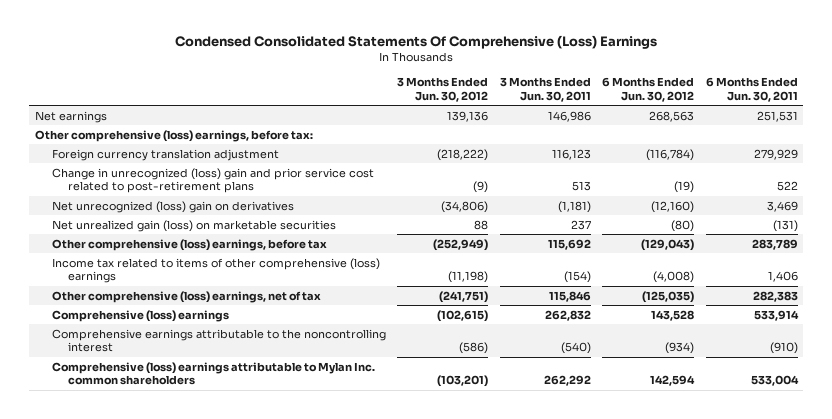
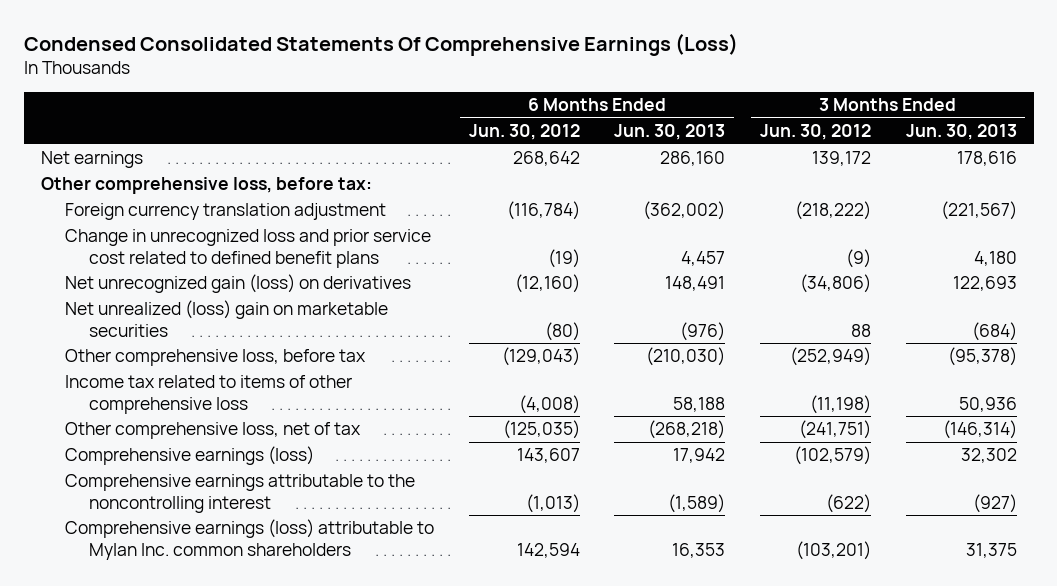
- Condensed Consolidated Statements Of Comprehensive (Loss) Earnings
+ Condensed Consolidated Statements Of Comprehensive Earnings (Loss)
- | 3 Months Ended Jun. 30, 2012 | 3 Months Ended Jun. 30, 2011 | 6 Months Ended Jun. 30, 2012 | 6 Months Ended Jun. 30, 2011
+ | 6 Months Ended Jun. 30, 2012 | 6 Months Ended Jun. 30, 2013 | 3 Months Ended Jun. 30, 2012 | 3 Months Ended Jun. 30, 2013
- Net earnings | 139,136 | 146,986 | 268,563 | 251,531
- Other comprehensive (loss) earnings, before tax:
+ Net earnings | 268,642 | 286,160 | 139,172 | 178,616
+ Other comprehensive loss, before tax:
- Change in unrecognized (loss) gain and prior service cost related to post-retirement plans | (9) | 513 | (19) | 522
- Net unrecognized (loss) gain on derivatives | (34,806) | (1,181) | (12,160) | 3,469
- Net unrealized gain (loss) on marketable securities | 88 | 237 | (80) | (131)
- Other comprehensive (loss) earnings, before tax | (252,949) | 115,692 | (129,043) | 283,789
- Income tax related to items of other comprehensive (loss) earnings | (11,198) | (154) | (4,008) | 1,406
- Other comprehensive (loss) earnings, net of tax | (241,751) | 115,846 | (125,035) | 282,383
- Comprehensive (loss) earnings | (102,615) | 262,832 | 143,528 | 533,914
- Comprehensive earnings attributable to the noncontrolling interest | (586) | (540) | (934) | (910)
- Comprehensive (loss) earnings attributable to Mylan Inc. common shareholders | (103,201) | 262,292 | 142,594 | 533,004
+ Change in unrecognized loss and prior service cost related to defined benefit plans | (19) | 4,457 | (9) | 4,180
+ Net unrecognized gain (loss) on derivatives | (12,160) | 148,491 | (34,806) | 122,693
+ Net unrealized (loss) gain on marketable securities | (80) | (976) | 88 | (684)
+ Other comprehensive loss, before tax | (129,043) | (210,030) | (252,949) | (95,378)
+ Income tax related to items of other comprehensive loss | (4,008) | 58,188 | (11,198) | 50,936
+ Other comprehensive loss, net of tax | (125,035) | (268,218) | (241,751) | (146,314)
+ Comprehensive earnings (loss) | 143,607 | 17,942 | (102,579) | 32,302
+ Comprehensive earnings attributable to the noncontrolling interest | (1,013) | (1,589) | (622) | (927)
+ Comprehensive earnings (loss) attributable to Mylan Inc. common shareholders | 142,594 | 16,353 | (103,201) | 31,375

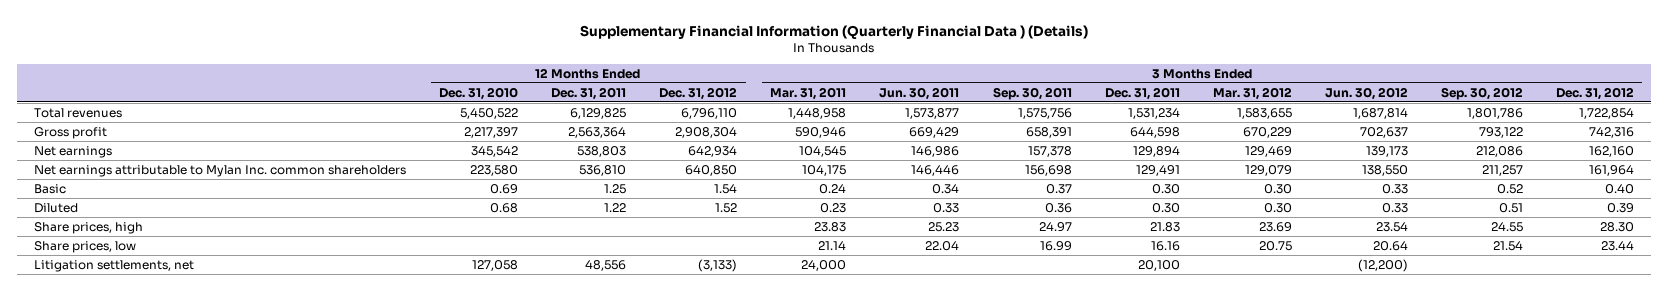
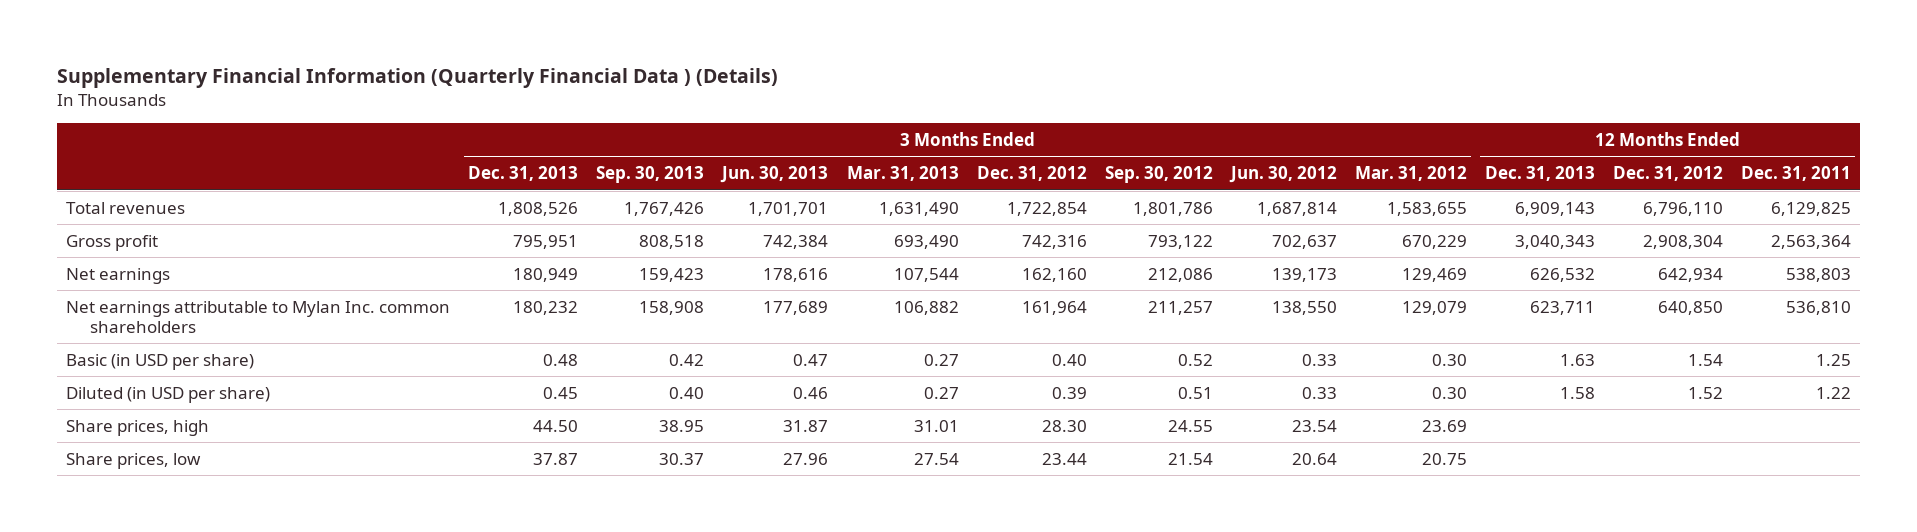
- | 12 Months Ended Dec. 31, 2010 | 12 Months Ended Dec. 31, 2011 | 12 Months Ended Dec. 31, 2012 | 3 Months Ended Mar. 31, 2011 | 3 Months Ended Jun. 30, 2011 | 3 Months Ended Sep. 30, 2011 | 3 Months Ended Dec. 31, 2011 | 3 Months Ended Mar. 31, 2012 | 3 Months Ended Jun. 30, 2012 | 3 Months Ended Sep. 30, 2012 | 3 Months Ended Dec. 31, 2012
+ | 3 Months Ended Dec. 31, 2013 | 3 Months Ended Sep. 30, 2013 | 3 Months Ended Jun. 30, 2013 | 3 Months Ended Mar. 31, 2013 | 3 Months Ended Dec. 31, 2012 | 3 Months Ended Sep. 30, 2012 | 3 Months Ended Jun. 30, 2012 | 3 Months Ended Mar. 31, 2012 | 12 Months Ended Dec. 31, 2013 | 12 Months Ended Dec. 31, 2012 | 12 Months Ended Dec. 31, 2011
- Basic | 0.69 | 1.25 | 1.54 | 0.24 | 0.34 | 0.37 | 0.30 | 0.30 | 0.33 | 0.52 | 0.40
- Diluted | 0.68 | 1.22 | 1.52 | 0.23 | 0.33 | 0.36 | 0.30 | 0.30 | 0.33 | 0.51 | 0.39
+ Basic (in USD per share) | 0.48 | 0.42 | 0.47 | 0.27 | 0.40 | 0.52 | 0.33 | 0.30 | 1.63 | 1.54 | 1.25
+ Diluted (in USD per share) | 0.45 | 0.40 | 0.46 | 0.27 | 0.39 | 0.51 | 0.33 | 0.30 | 1.58 | 1.52 | 1.22
- Litigation settlements, net | 127,058 | 48,556 | (3,133) | 24,000 | | | 20,100 | | (12,200) | |

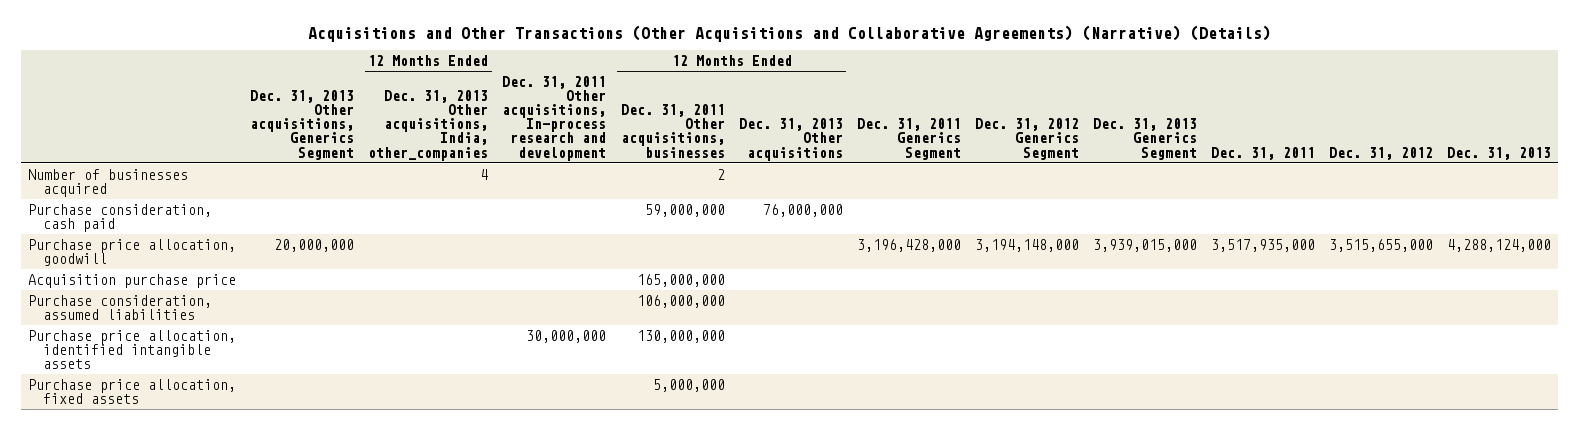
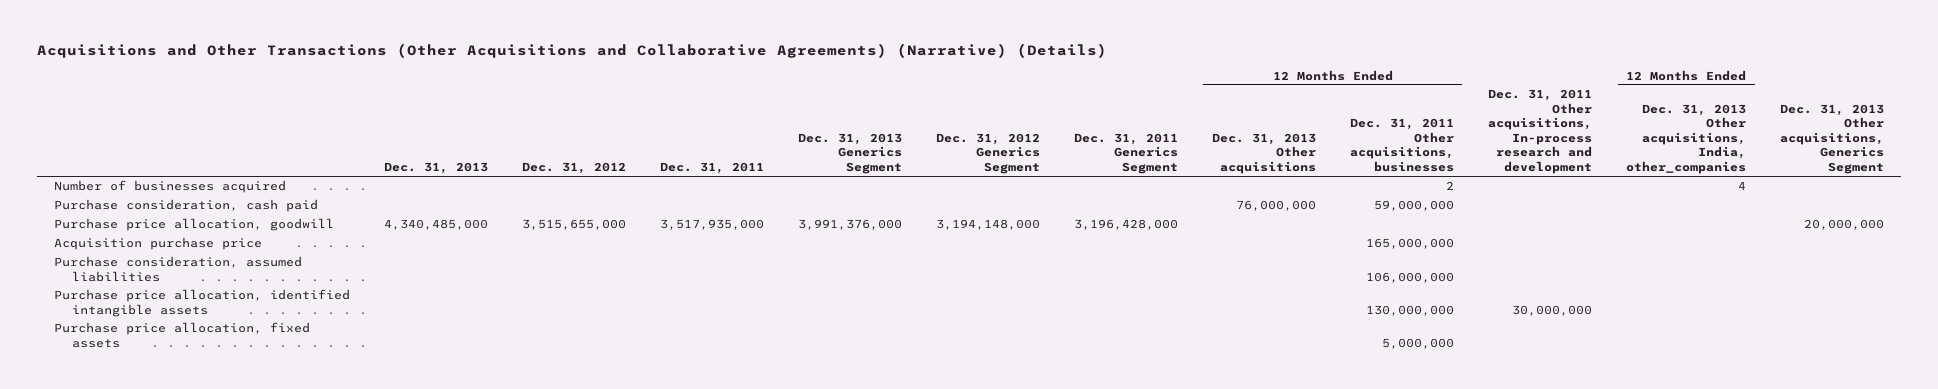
- | Dec. 31, 2013 Other acquisitions, Generics Segment | 12 Months Ended Dec. 31, 2013 Other acquisitions, India, other_companies | Dec. 31, 2011 Other acquisitions, In-process research and development | 12 Months Ended Dec. 31, 2011 Other acquisitions, businesses | 12 Months Ended Dec. 31, 2013 Other acquisitions | Dec. 31, 2011 Generics Segment | Dec. 31, 2012 Generics Segment | Dec. 31, 2013 Generics Segment | Dec. 31, 2011 | Dec. 31, 2012 | Dec. 31, 2013
+ | Dec. 31, 2013 | Dec. 31, 2012 | Dec. 31, 2011 | Dec. 31, 2013 Generics Segment | Dec. 31, 2012 Generics Segment | Dec. 31, 2011 Generics Segment | 12 Months Ended Dec. 31, 2013 Other acquisitions | 12 Months Ended Dec. 31, 2011 Other acquisitions, businesses | Dec. 31, 2011 Other acquisitions, In-process research and development | 12 Months Ended Dec. 31, 2013 Other acquisitions, India, other_companies | Dec. 31, 2013 Other acquisitions, Generics Segment
- Purchase price allocation, goodwill | 20,000,000 | | | | | 3,196,428,000 | 3,194,148,000 | 3,939,015,000 | 3,517,935,000 | 3,515,655,000 | 4,288,124,000
+ Purchase price allocation, goodwill | 4,340,485,000 | 3,515,655,000 | 3,517,935,000 | 3,991,376,000 | 3,194,148,000 | 3,196,428,000 | | | | | 20,000,000

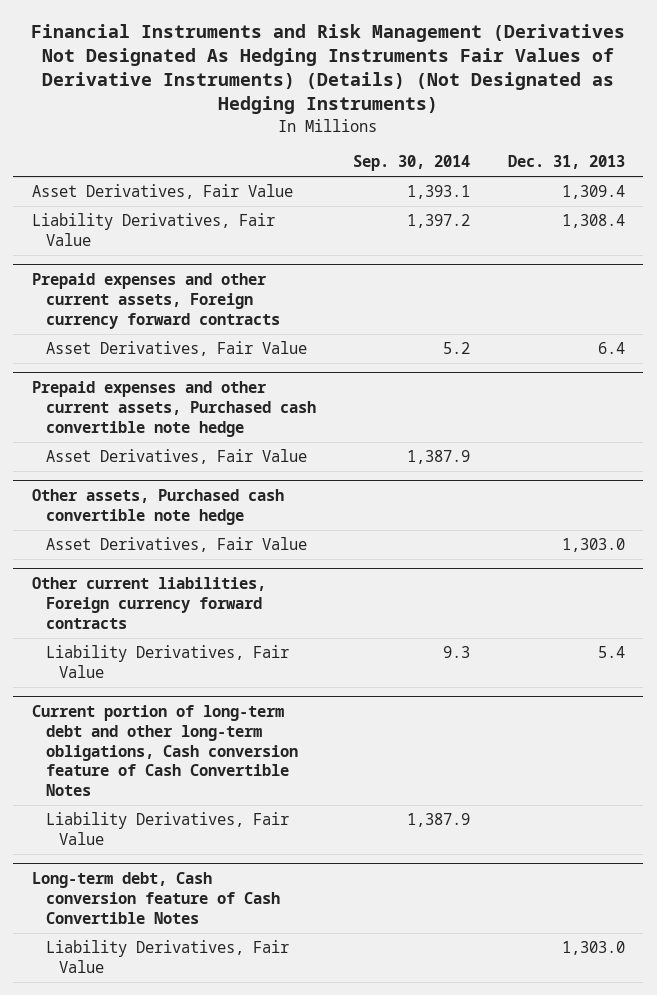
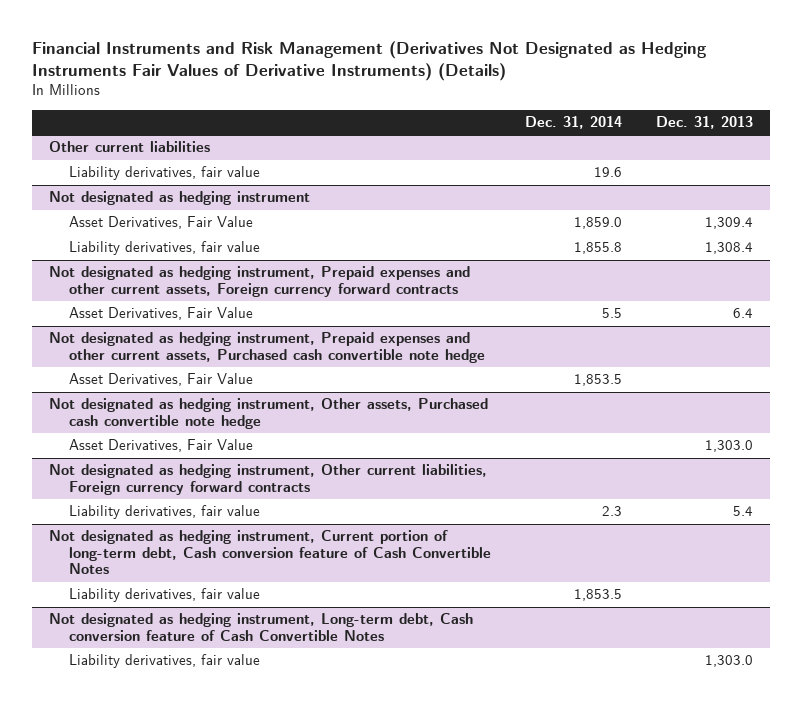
- Financial Instruments and Risk Management (Derivatives Not Designated As Hedging Instruments Fair Values of Derivative Instruments) (Details) (Not Designated as Hedging Instruments)
+ Financial Instruments and Risk Management (Derivatives Not Designated as Hedging Instruments Fair Values of Derivative Instruments) (Details)
- | Sep. 30, 2014 | Dec. 31, 2013
+ | Dec. 31, 2014 | Dec. 31, 2013
+ Other current liabilities
+ Liability derivatives, fair value | 19.6 |
+ Not designated as hedging instrument
- Liability Derivatives, Fair Value | 1,397.2 | 1,308.4
- Prepaid expenses and other current assets, Foreign currency forward contracts
+ Liability derivatives, fair value | 1,855.8 | 1,308.4
+ Not designated as hedging instrument, Prepaid expenses and other current assets, Foreign currency forward contracts
- Prepaid expenses and other current assets, Purchased cash convertible note hedge
+ Not designated as hedging instrument, Prepaid expenses and other current assets, Purchased cash convertible note hedge
- Other assets, Purchased cash convertible note hedge
+ Not designated as hedging instrument, Other assets, Purchased cash convertible note hedge
- Other current liabilities, Foreign currency forward contracts
- Liability Derivatives, Fair Value | 9.3 | 5.4
- Current portion of long-term debt and other long-term obligations, Cash conversion feature of Cash Convertible Notes
- Liability Derivatives, Fair Value | 1,387.9 |
- Long-term debt, Cash conversion feature of Cash Convertible Notes
- Liability Derivatives, Fair Value | | 1,303.0
+ Not designated as hedging instrument, Other current liabilities, Foreign currency forward contracts
+ Liability derivatives, fair value | 2.3 | 5.4
+ Not designated as hedging instrument, Current portion of long-term debt, Cash conversion feature of Cash Convertible Notes
+ Liability derivatives, fair value | 1,853.5 |
+ Not designated as hedging instrument, Long-term debt, Cash conversion feature of Cash Convertible Notes
+ Liability derivatives, fair value | | 1,303.0

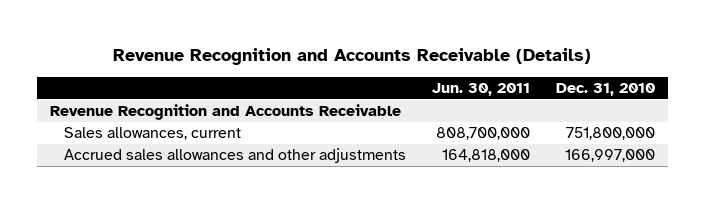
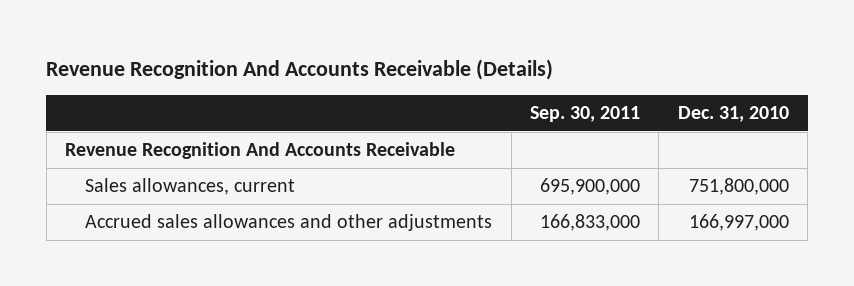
- Revenue Recognition and Accounts Receivable (Details)
+ Revenue Recognition And Accounts Receivable (Details)
- | Jun. 30, 2011 | Dec. 31, 2010
+ | Sep. 30, 2011 | Dec. 31, 2010
- Revenue Recognition and Accounts Receivable
+ Revenue Recognition And Accounts Receivable

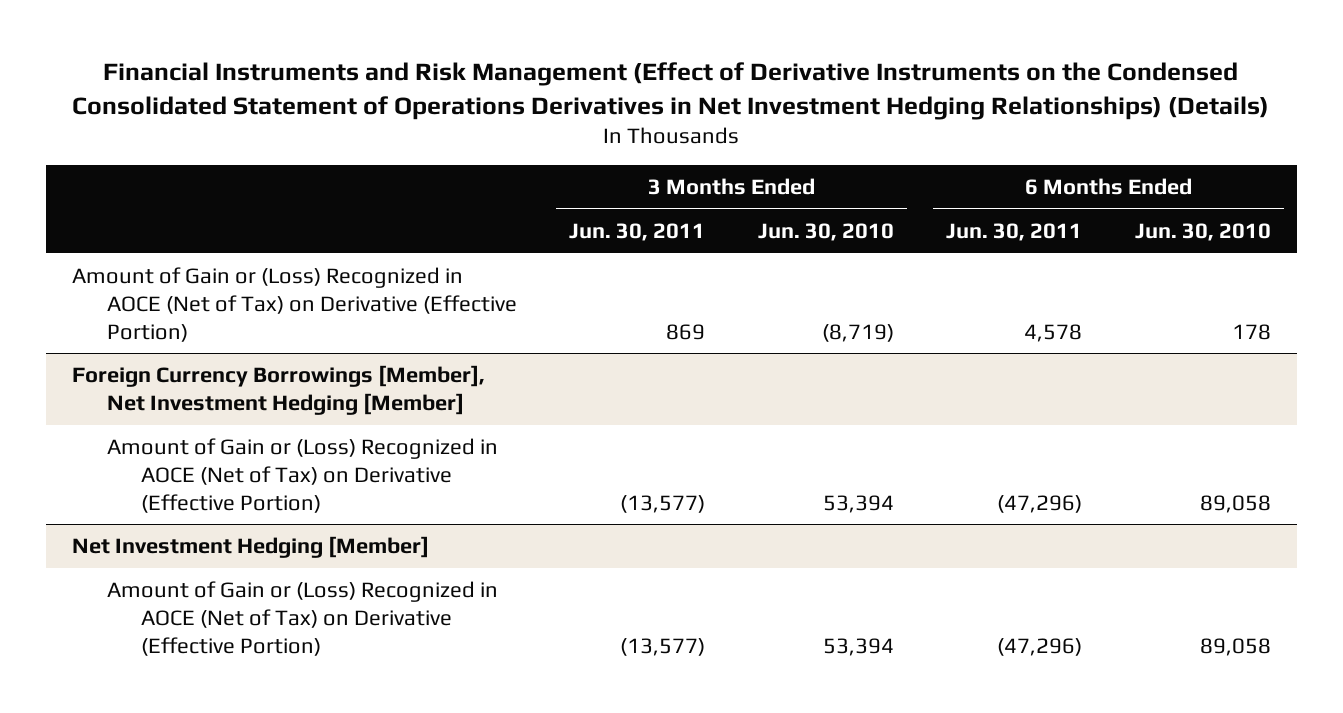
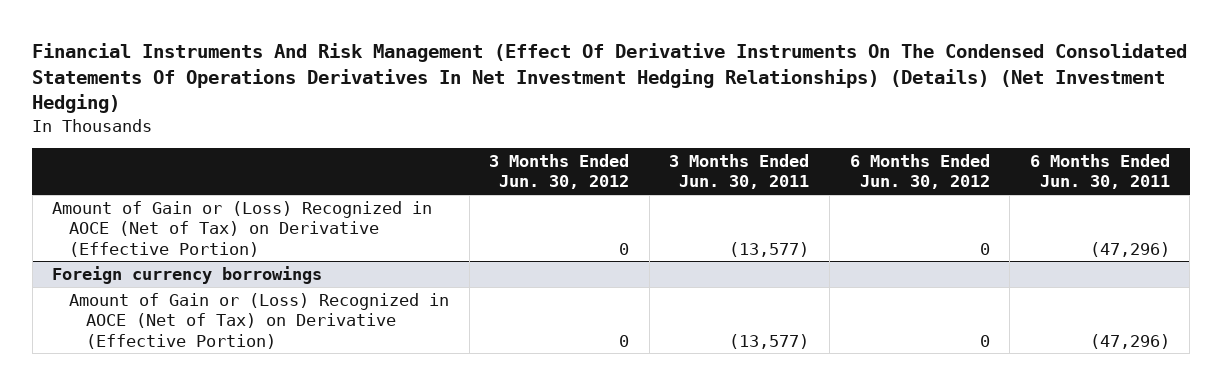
- Financial Instruments and Risk Management (Effect of Derivative Instruments on the Condensed Consolidated Statement of Operations Derivatives in Net Investment Hedging Relationships) (Details)
+ Financial Instruments And Risk Management (Effect Of Derivative Instruments On The Condensed Consolidated Statements Of Operations Derivatives In Net Investment Hedging Relationships) (Details) (Net Investment Hedging)
- | 3 Months Ended Jun. 30, 2011 | 3 Months Ended Jun. 30, 2010 | 6 Months Ended Jun. 30, 2011 | 6 Months Ended Jun. 30, 2010
+ | 3 Months Ended Jun. 30, 2012 | 3 Months Ended Jun. 30, 2011 | 6 Months Ended Jun. 30, 2012 | 6 Months Ended Jun. 30, 2011
- Amount of Gain or (Loss) Recognized in AOCE (Net of Tax) on Derivative (Effective Portion) | 869 | (8,719) | 4,578 | 178
- Foreign Currency Borrowings [Member], Net Investment Hedging [Member]
- Net Investment Hedging [Member]
+ Foreign currency borrowings

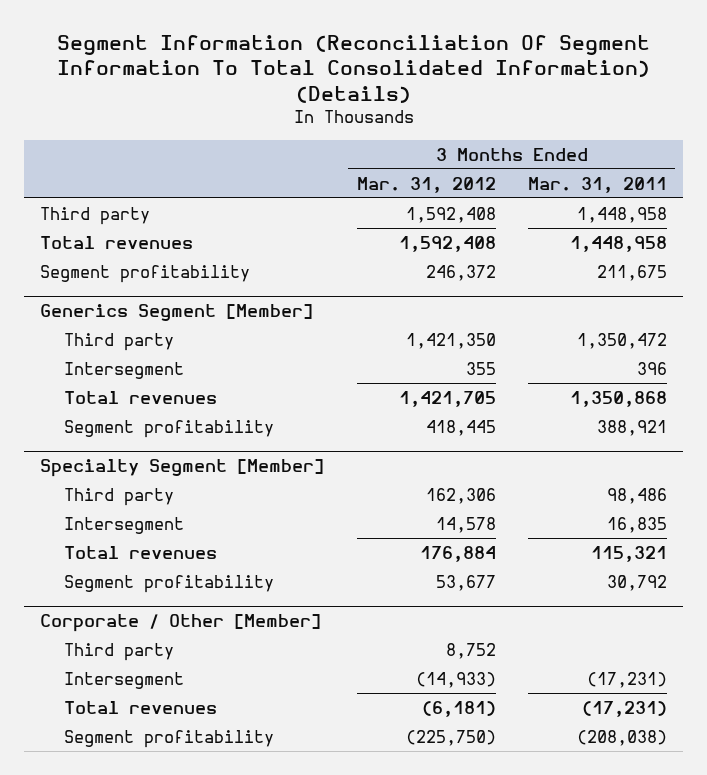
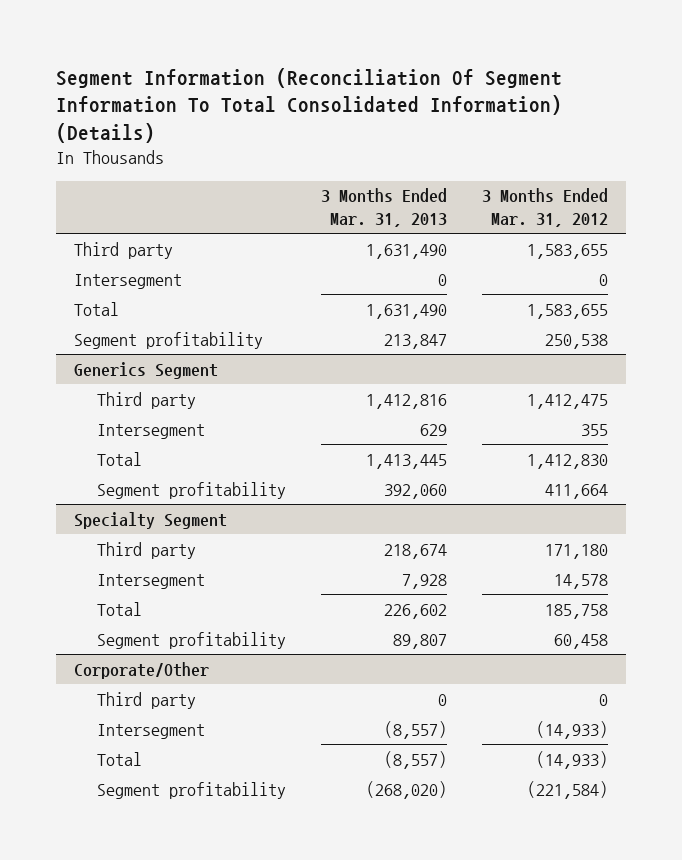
- | 3 Months Ended Mar. 31, 2012 | 3 Months Ended Mar. 31, 2011
+ | 3 Months Ended Mar. 31, 2013 | 3 Months Ended Mar. 31, 2012
- Third party | 1,592,408 | 1,448,958
- Total revenues | 1,592,408 | 1,448,958
- Segment profitability | 246,372 | 211,675
- Generics Segment [Member]
- Third party | 1,421,350 | 1,350,472
+ Third party | 1,631,490 | 1,583,655
+ Intersegment | 0 | 0
+ Total | 1,631,490 | 1,583,655
+ Segment profitability | 213,847 | 250,538
+ Generics Segment
+ Third party | 1,412,816 | 1,412,475
- Total revenues | 1,421,705 | 1,350,868
- Segment profitability | 418,445 | 388,921
- Specialty Segment [Member]
- Third party | 162,306 | 98,486
+ Total | 1,413,445 | 1,412,830
+ Segment profitability | 392,060 | 411,664
+ Specialty Segment
+ Third party | 218,674 | 171,180
- Total revenues | 176,884 | 115,321
- Segment profitability | 53,677 | 30,792
- Corporate / Other [Member]
- Third party | 8,752 |
+ Total | 226,602 | 185,758
+ Segment profitability | 89,807 | 60,458
+ Corporate/Other
+ Third party | 0 | 0
- Total revenues | (6,181) | (17,231)
- Segment profitability | (225,750) | (208,038)
+ Total | (8,557) | (14,933)
+ Segment profitability | (268,020) | (221,584)

